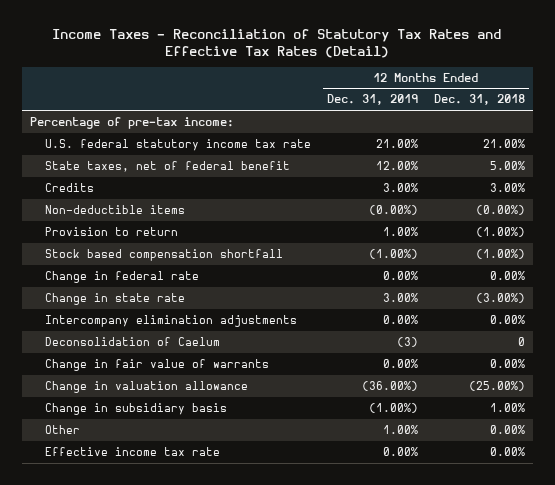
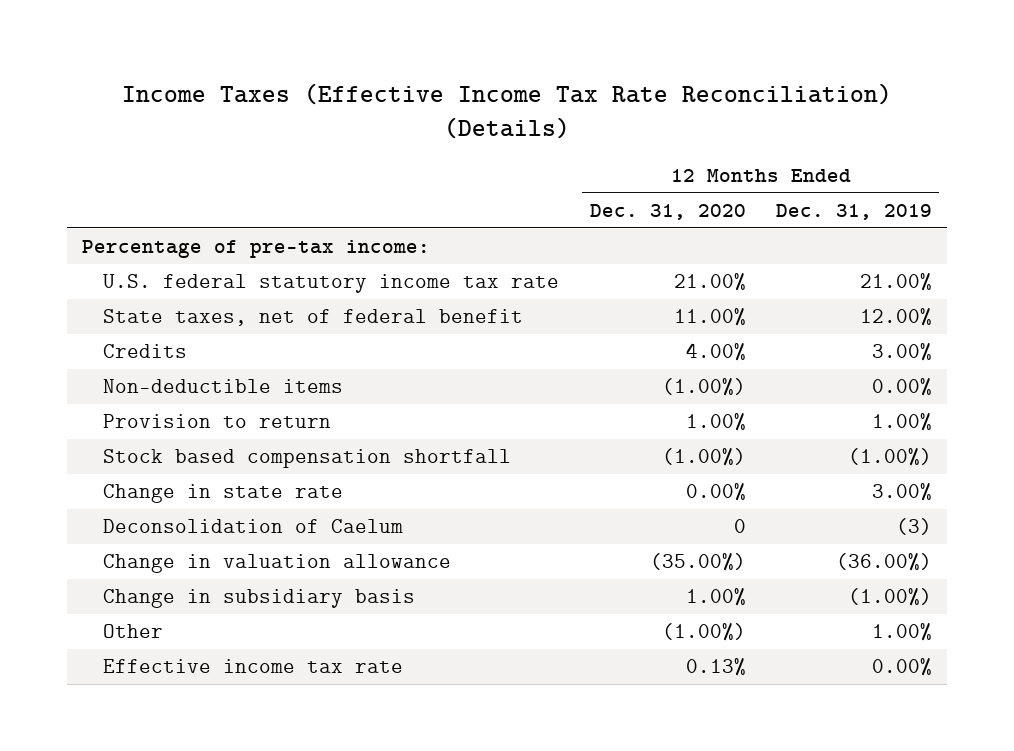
- Income Taxes - Reconciliation of Statutory Tax Rates and Effective Tax Rates (Detail)
+ Income Taxes (Effective Income Tax Rate Reconciliation) (Details)
- | 12 Months Ended Dec. 31, 2019 | 12 Months Ended Dec. 31, 2018
+ | 12 Months Ended Dec. 31, 2020 | 12 Months Ended Dec. 31, 2019
- Non-deductible items | (0.00%) | (0.00%)
+ Non-deductible items | (1.00%) | 0.00%
- Change in federal rate | 0.00% | 0.00%
- Intercompany elimination adjustments | 0.00% | 0.00%
- Change in fair value of warrants | 0.00% | 0.00%

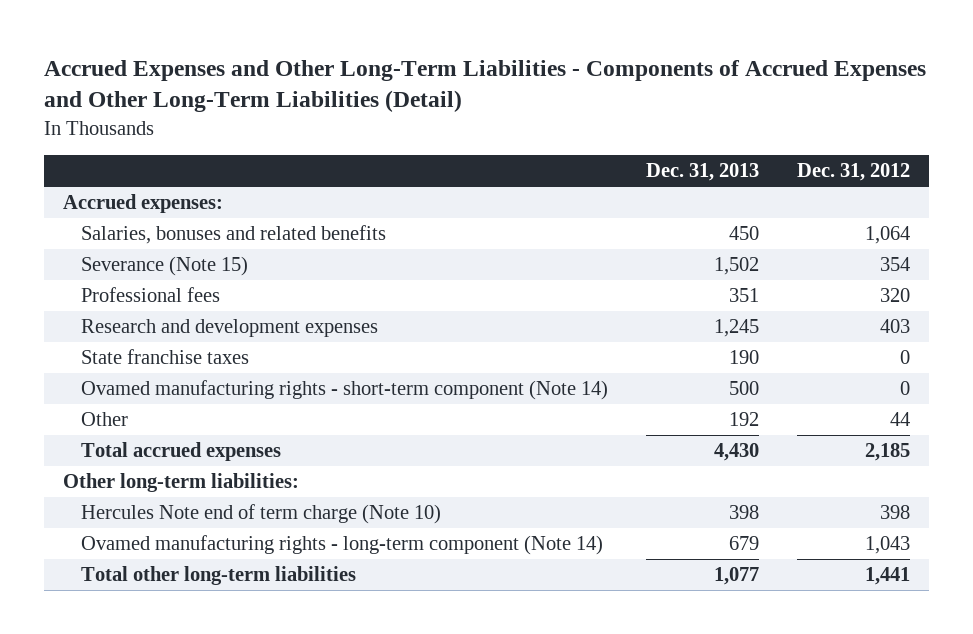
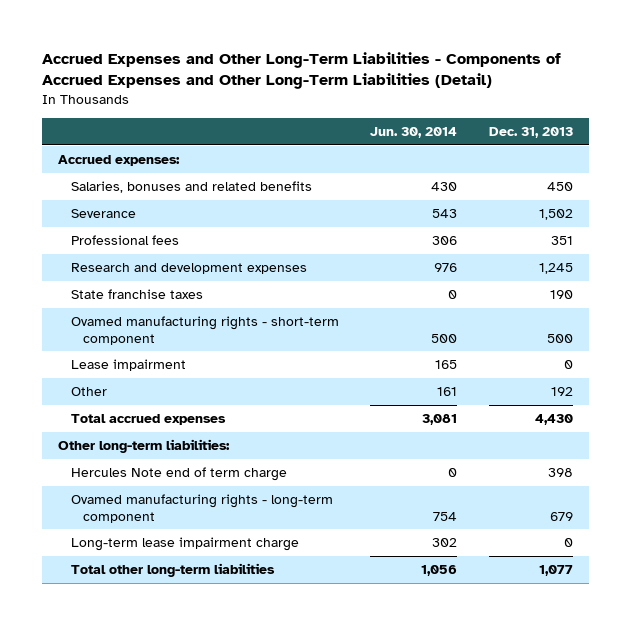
- | Dec. 31, 2013 | Dec. 31, 2012
+ | Jun. 30, 2014 | Dec. 31, 2013
- Severance (Note 15) | 1,502 | 354
+ Severance | 543 | 1,502
- Ovamed manufacturing rights - short-term component (Note 14) | 500 | 0
+ Ovamed manufacturing rights - short-term component | 500 | 500
+ Lease impairment | 165 | 0
- Hercules Note end of term charge (Note 10) | 398 | 398
- Ovamed manufacturing rights - long-term component (Note 14) | 679 | 1,043
+ Hercules Note end of term charge | 0 | 398
+ Ovamed manufacturing rights - long-term component | 754 | 679
+ Long-term lease impairment charge | 302 | 0

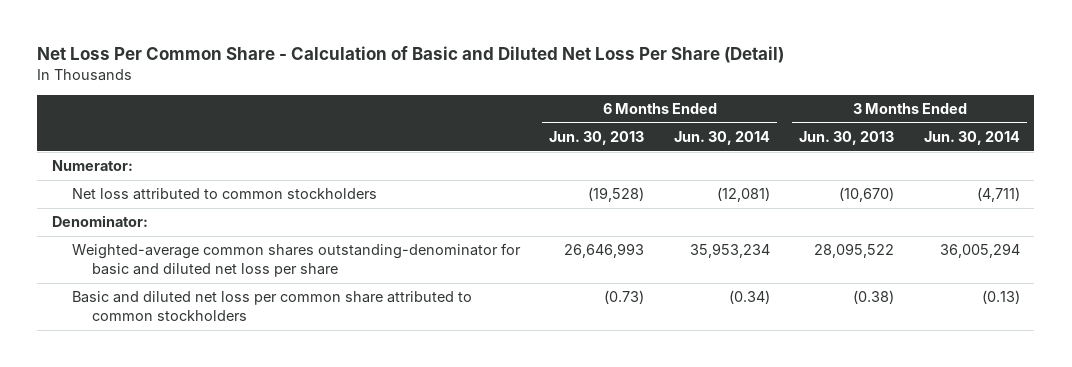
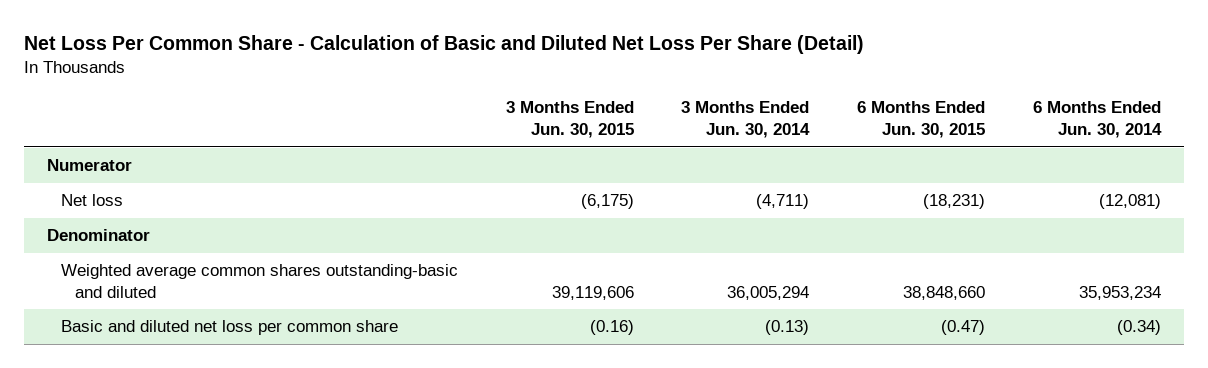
- | 6 Months Ended Jun. 30, 2013 | 6 Months Ended Jun. 30, 2014 | 3 Months Ended Jun. 30, 2013 | 3 Months Ended Jun. 30, 2014
+ | 3 Months Ended Jun. 30, 2015 | 3 Months Ended Jun. 30, 2014 | 6 Months Ended Jun. 30, 2015 | 6 Months Ended Jun. 30, 2014
- Numerator:
- Net loss attributed to common stockholders | (19,528) | (12,081) | (10,670) | (4,711)
- Denominator:
- Weighted-average common shares outstanding-denominator for basic and diluted net loss per share | 26,646,993 | 35,953,234 | 28,095,522 | 36,005,294
- Basic and diluted net loss per common share attributed to common stockholders | (0.73) | (0.34) | (0.38) | (0.13)
+ Numerator
+ Net loss | (6,175) | (4,711) | (18,231) | (12,081)
+ Denominator
+ Weighted average common shares outstanding-basic and diluted | 39,119,606 | 36,005,294 | 38,848,660 | 35,953,234
+ Basic and diluted net loss per common share | (0.16) | (0.13) | (0.47) | (0.34)

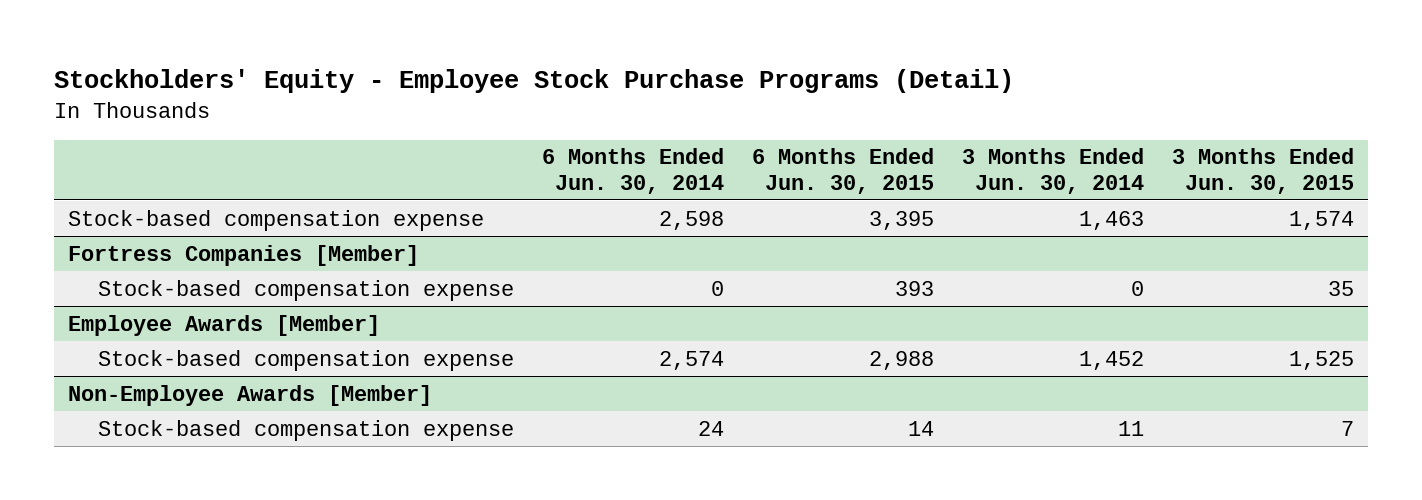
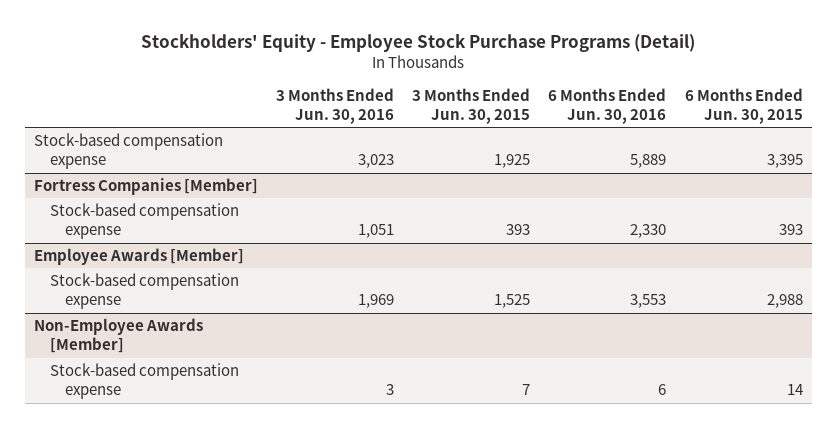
- | 6 Months Ended Jun. 30, 2014 | 6 Months Ended Jun. 30, 2015 | 3 Months Ended Jun. 30, 2014 | 3 Months Ended Jun. 30, 2015
+ | 3 Months Ended Jun. 30, 2016 | 3 Months Ended Jun. 30, 2015 | 6 Months Ended Jun. 30, 2016 | 6 Months Ended Jun. 30, 2015
- Stock-based compensation expense | 2,598 | 3,395 | 1,463 | 1,574
+ Stock-based compensation expense | 3,023 | 1,925 | 5,889 | 3,395
@ Fortress Companies [Member]
- Stock-based compensation expense | 0 | 393 | 0 | 35
+ Stock-based compensation expense | 1,051 | 393 | 2,330 | 393

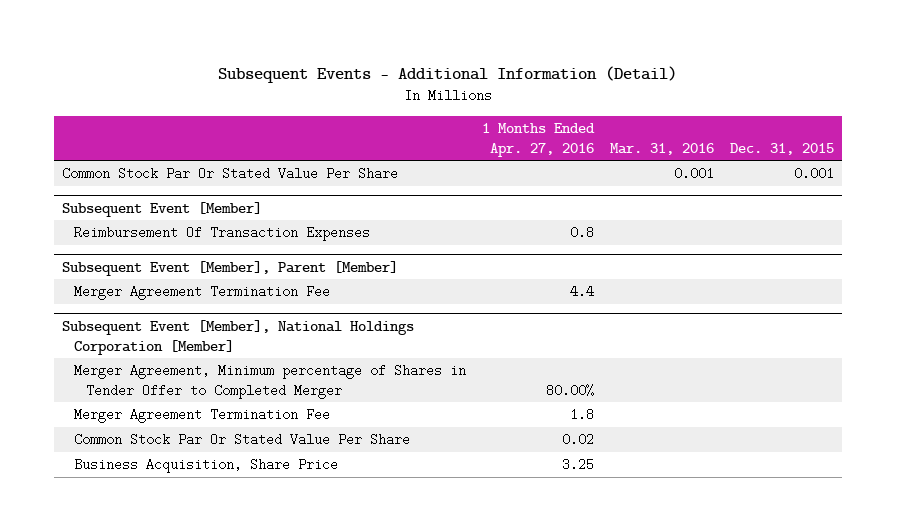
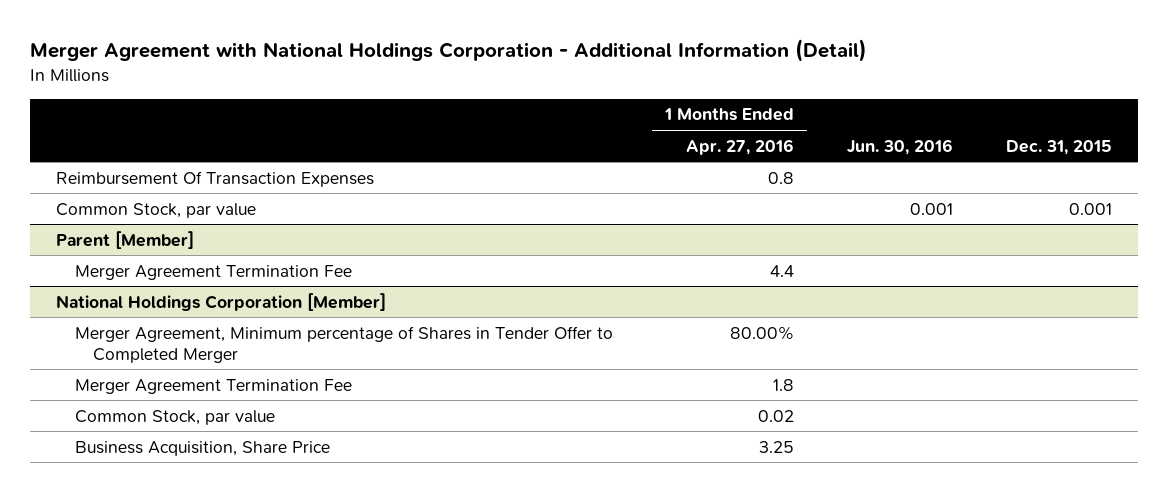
- Subsequent Events - Additional Information (Detail)
+ Merger Agreement with National Holdings Corporation - Additional Information (Detail)
- | 1 Months Ended Apr. 27, 2016 | Mar. 31, 2016 | Dec. 31, 2015
+ | 1 Months Ended Apr. 27, 2016 | Jun. 30, 2016 | Dec. 31, 2015
- Common Stock Par Or Stated Value Per Share | | 0.001 | 0.001
- Subsequent Event [Member]
- Subsequent Event [Member], Parent [Member]
+ Common Stock, par value | | 0.001 | 0.001
+ Parent [Member]
- Subsequent Event [Member], National Holdings Corporation [Member]
+ National Holdings Corporation [Member]
- Common Stock Par Or Stated Value Per Share | 0.02 | |
+ Common Stock, par value | 0.02 | |

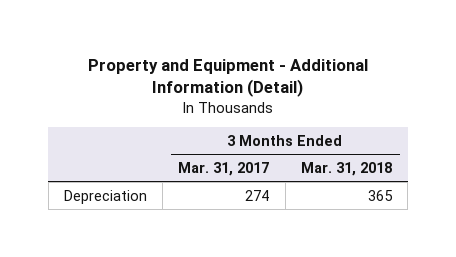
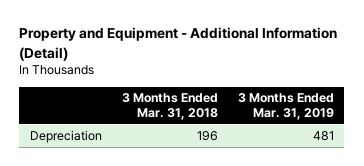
- | 3 Months Ended Mar. 31, 2017 | 3 Months Ended Mar. 31, 2018
+ | 3 Months Ended Mar. 31, 2018 | 3 Months Ended Mar. 31, 2019
- Depreciation | 274 | 365
+ Depreciation | 196 | 481

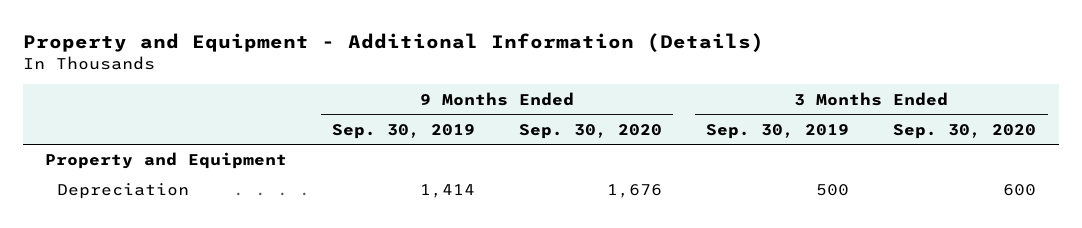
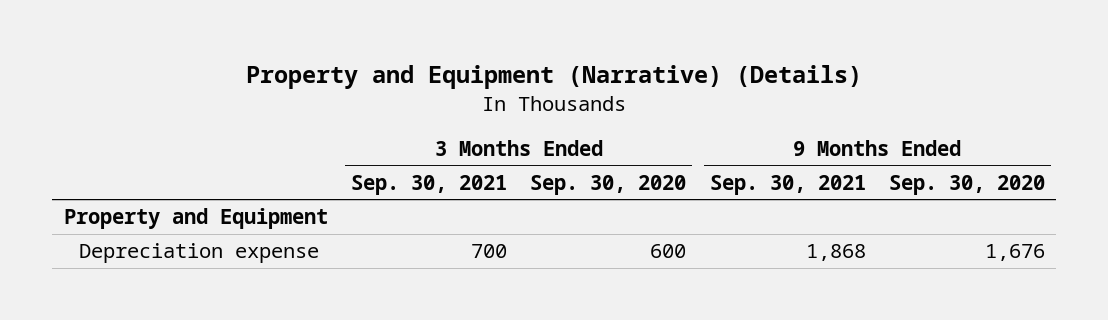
- Property and Equipment - Additional Information (Details)
+ Property and Equipment (Narrative) (Details)
- | 9 Months Ended Sep. 30, 2019 | 9 Months Ended Sep. 30, 2020 | 3 Months Ended Sep. 30, 2019 | 3 Months Ended Sep. 30, 2020
+ | 3 Months Ended Sep. 30, 2021 | 3 Months Ended Sep. 30, 2020 | 9 Months Ended Sep. 30, 2021 | 9 Months Ended Sep. 30, 2020
- Depreciation | 1,414 | 1,676 | 500 | 600
+ Depreciation expense | 700 | 600 | 1,868 | 1,676

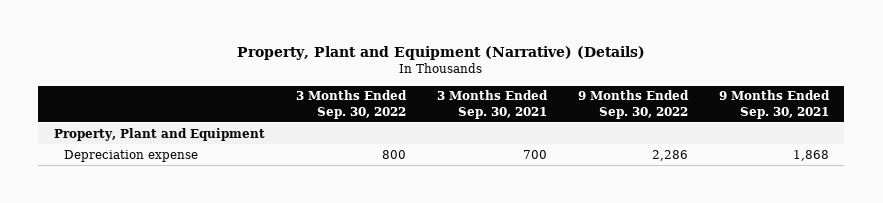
- Property and Equipment (Narrative) (Details)
+ Property, Plant and Equipment (Narrative) (Details)
- | 3 Months Ended Sep. 30, 2021 | 3 Months Ended Sep. 30, 2020 | 9 Months Ended Sep. 30, 2021 | 9 Months Ended Sep. 30, 2020
+ | 3 Months Ended Sep. 30, 2022 | 3 Months Ended Sep. 30, 2021 | 9 Months Ended Sep. 30, 2022 | 9 Months Ended Sep. 30, 2021
- Property and Equipment
+ Property, Plant and Equipment

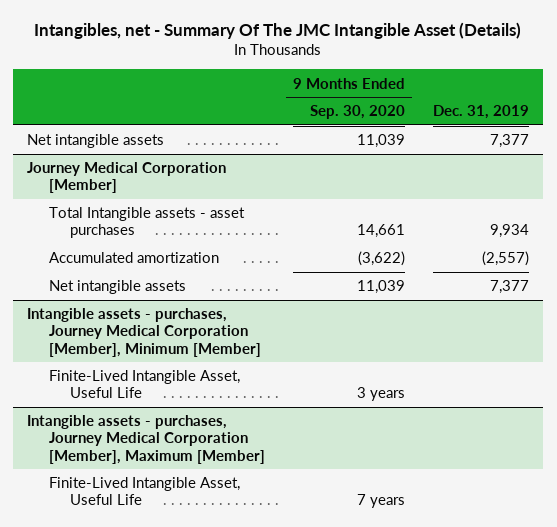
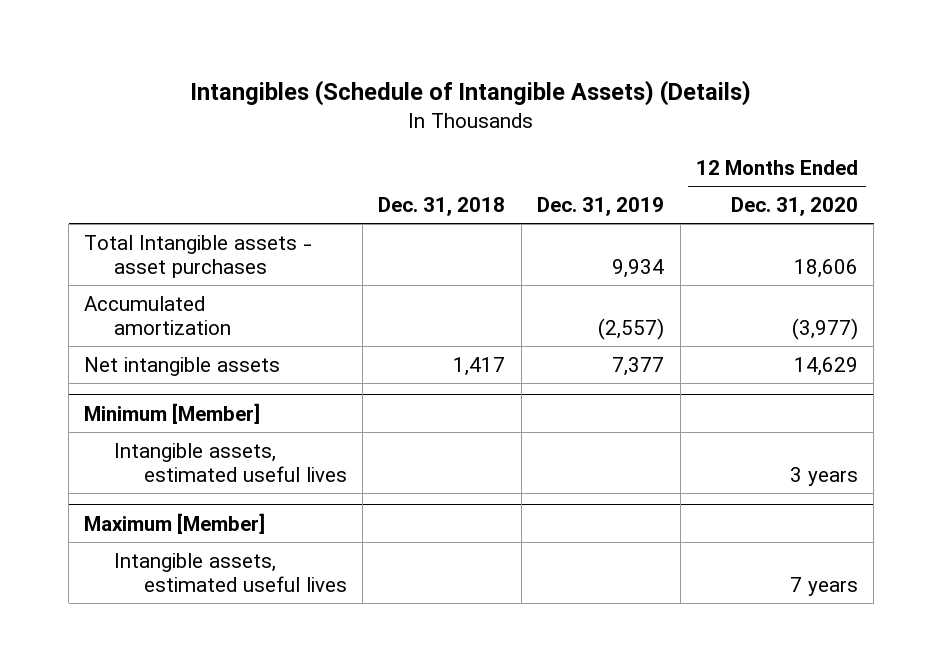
- Intangibles, net - Summary Of The JMC Intangible Asset (Details)
+ Intangibles (Schedule of Intangible Assets) (Details)
- | 9 Months Ended Sep. 30, 2020 | Dec. 31, 2019
+ | Dec. 31, 2018 | Dec. 31, 2019 | 12 Months Ended Dec. 31, 2020
- Net intangible assets | 11,039 | 7,377
- Journey Medical Corporation [Member]
- Intangible assets - purchases, Journey Medical Corporation [Member], Minimum [Member]
- Finite-Lived Intangible Asset, Useful Life | 3 years |
- Intangible assets - purchases, Journey Medical Corporation [Member], Maximum [Member]
- Finite-Lived Intangible Asset, Useful Life | 7 years |
+ Minimum [Member]
+ Intangible assets, estimated useful lives | | | 3 years
+ Maximum [Member]
+ Intangible assets, estimated useful lives | | | 7 years

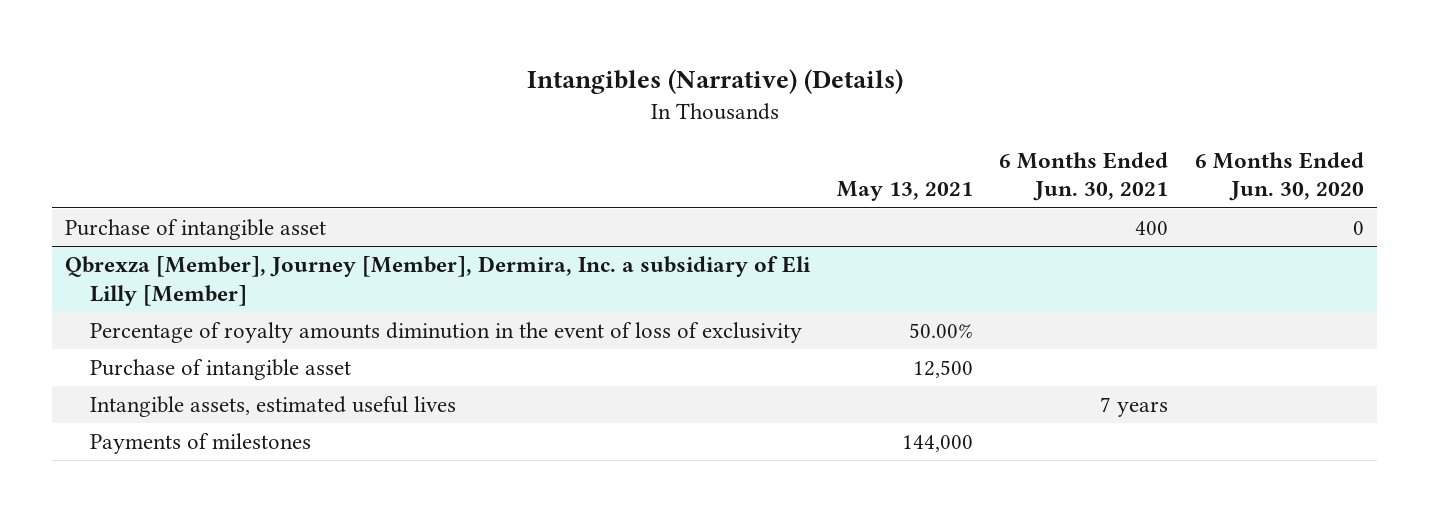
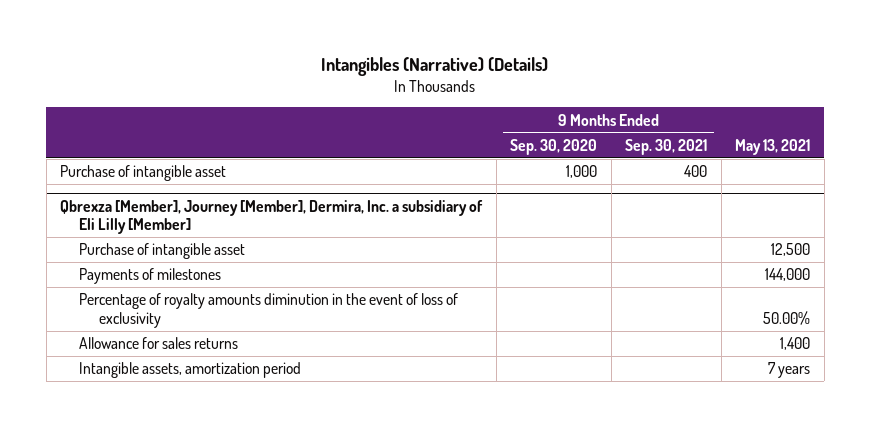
- | May 13, 2021 | 6 Months Ended Jun. 30, 2021 | 6 Months Ended Jun. 30, 2020
+ | 9 Months Ended Sep. 30, 2020 | 9 Months Ended Sep. 30, 2021 | May 13, 2021
@ Qbrexza [Member], Journey [Member], Dermira, Inc. a subsidiary of Eli Lilly [Member]
- Intangible assets, estimated useful lives | | 7 years |
moved down: Percentage of royalty amounts diminution in the event of loss of exclusivity | | | 50.00%
+ Allowance for sales returns | | | 1,400
+ Intangible assets, amortization period | | | 7 years

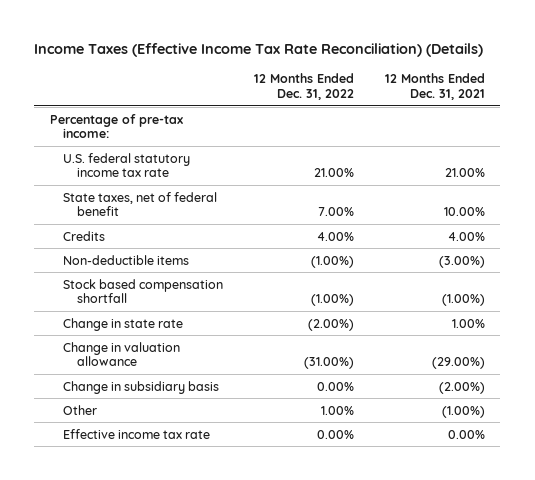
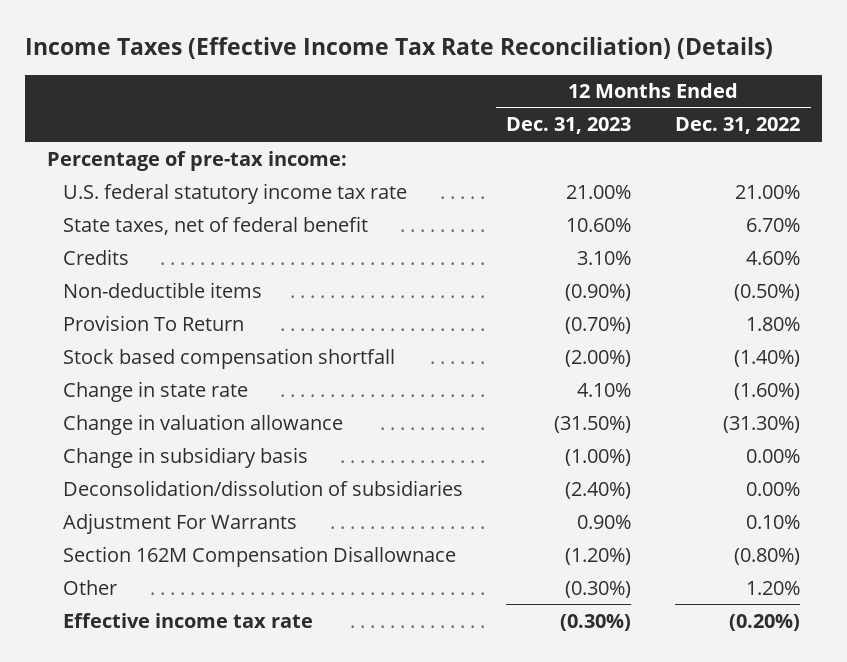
- | 12 Months Ended Dec. 31, 2022 | 12 Months Ended Dec. 31, 2021
+ | 12 Months Ended Dec. 31, 2023 | 12 Months Ended Dec. 31, 2022
- State taxes, net of federal benefit | 7.00% | 10.00%
- Credits | 4.00% | 4.00%
- Non-deductible items | (1.00%) | (3.00%)
- Stock based compensation shortfall | (1.00%) | (1.00%)
- Change in state rate | (2.00%) | 1.00%
- Change in valuation allowance | (31.00%) | (29.00%)
+ State taxes, net of federal benefit | 10.60% | 6.70%
+ Credits | 3.10% | 4.60%
+ Non-deductible items | (0.90%) | (0.50%)
+ Provision To Return | (0.70%) | 1.80%
+ Stock based compensation shortfall | (2.00%) | (1.40%)
+ Change in state rate | 4.10% | (1.60%)
+ Change in valuation allowance | (31.50%) | (31.30%)
- Other | 1.00% | (1.00%)
- Effective income tax rate | 0.00% | 0.00%
+ Deconsolidation/dissolution of subsidiaries | (2.40%) | 0.00%
+ Adjustment For Warrants | 0.90% | 0.10%
+ Section 162M Compensation Disallownace | (1.20%) | (0.80%)
+ Other | (0.30%) | 1.20%
+ Effective income tax rate | (0.30%) | (0.20%)

